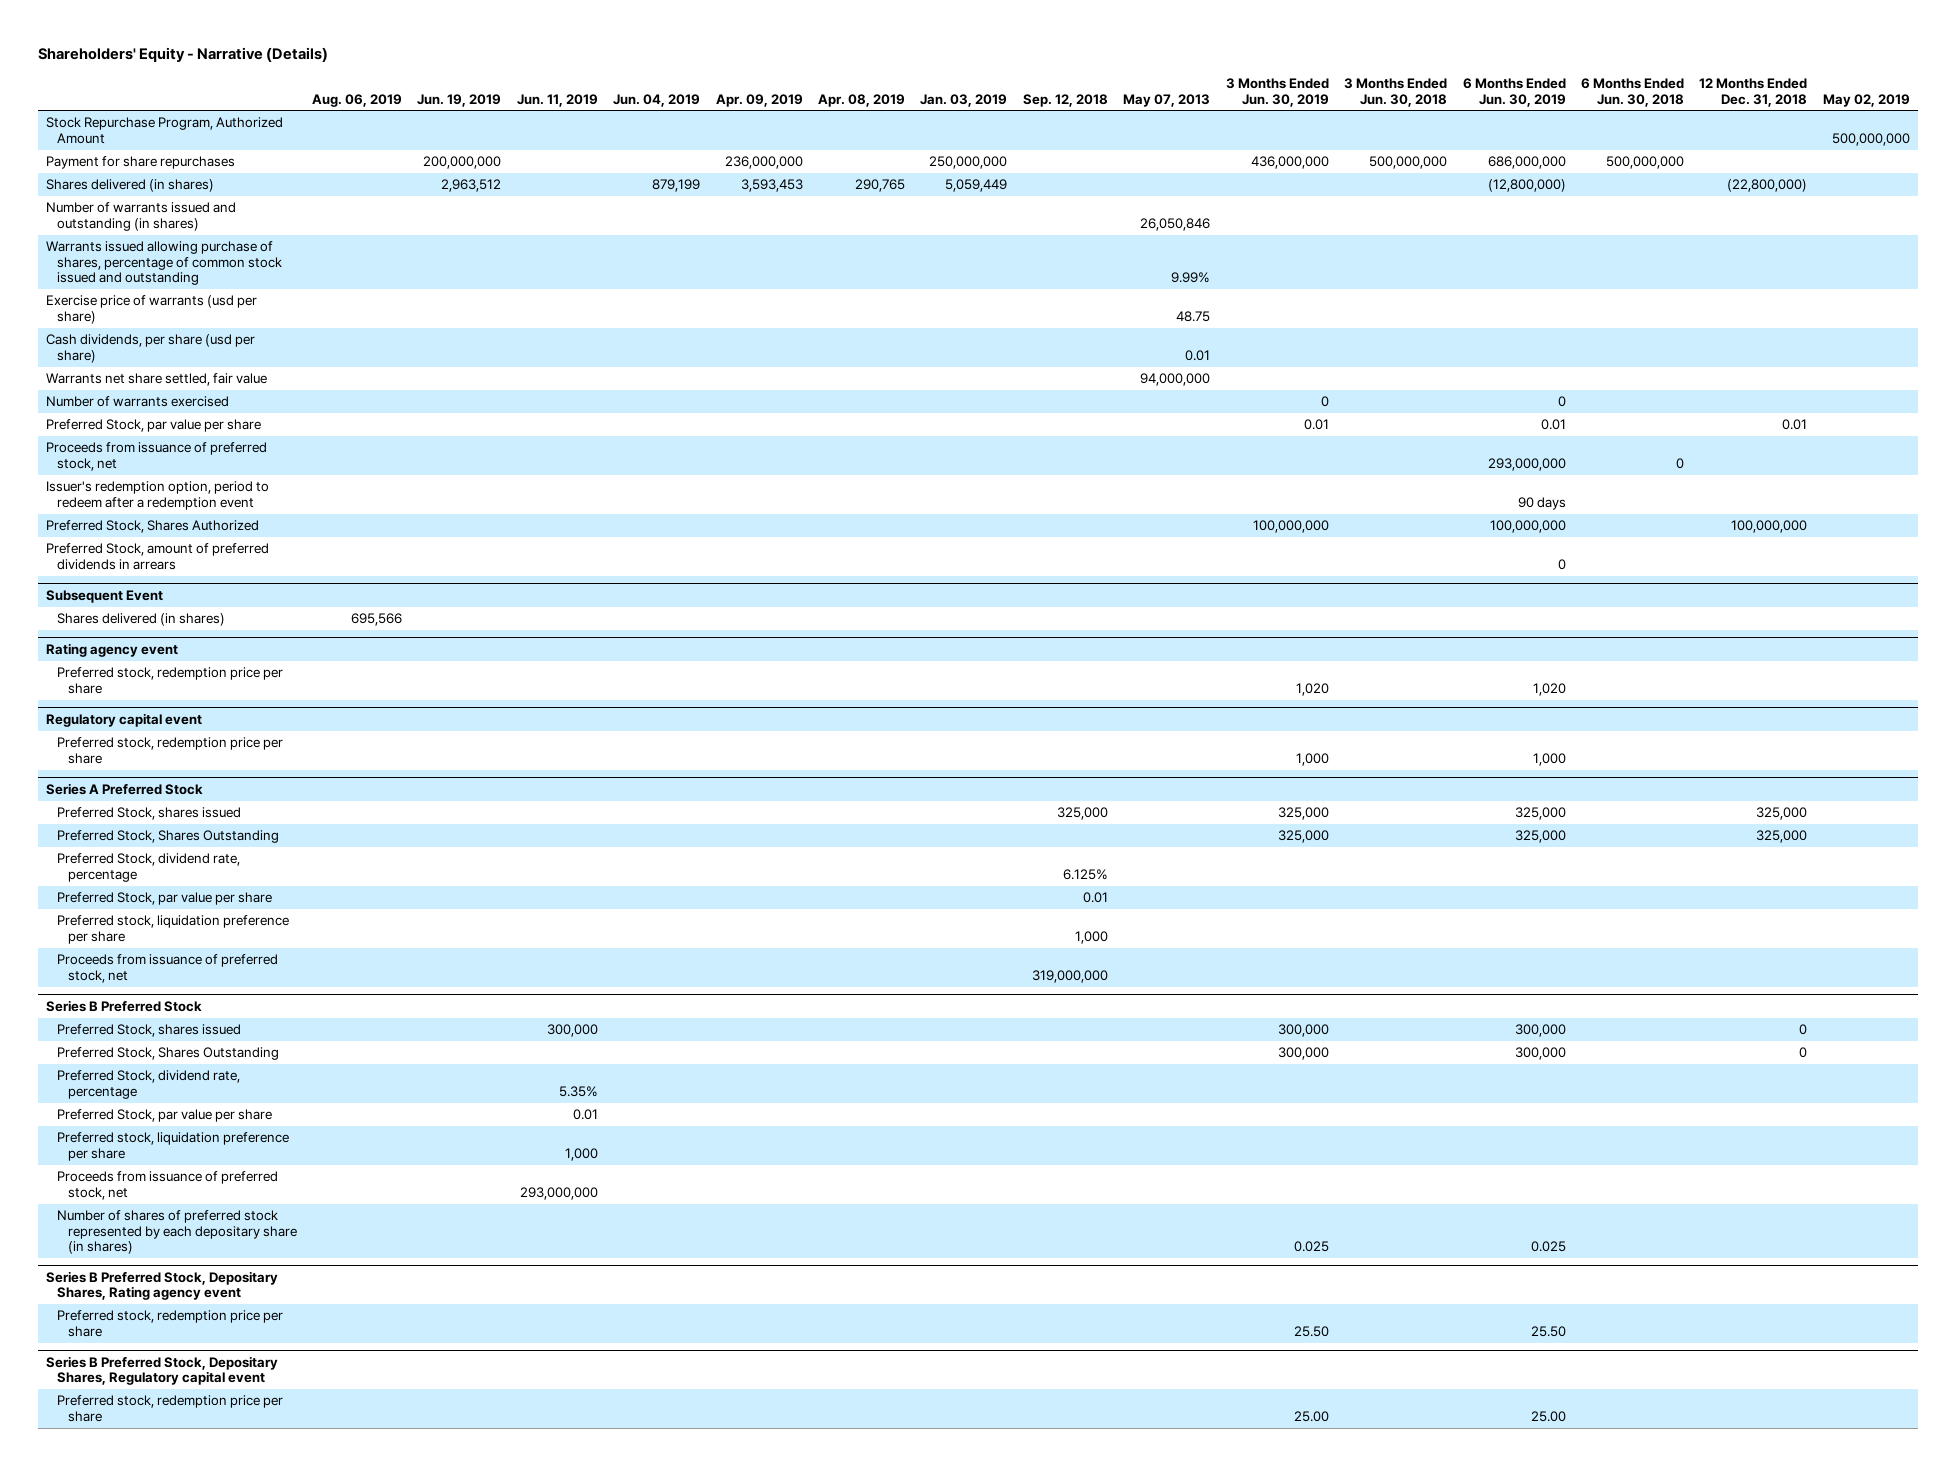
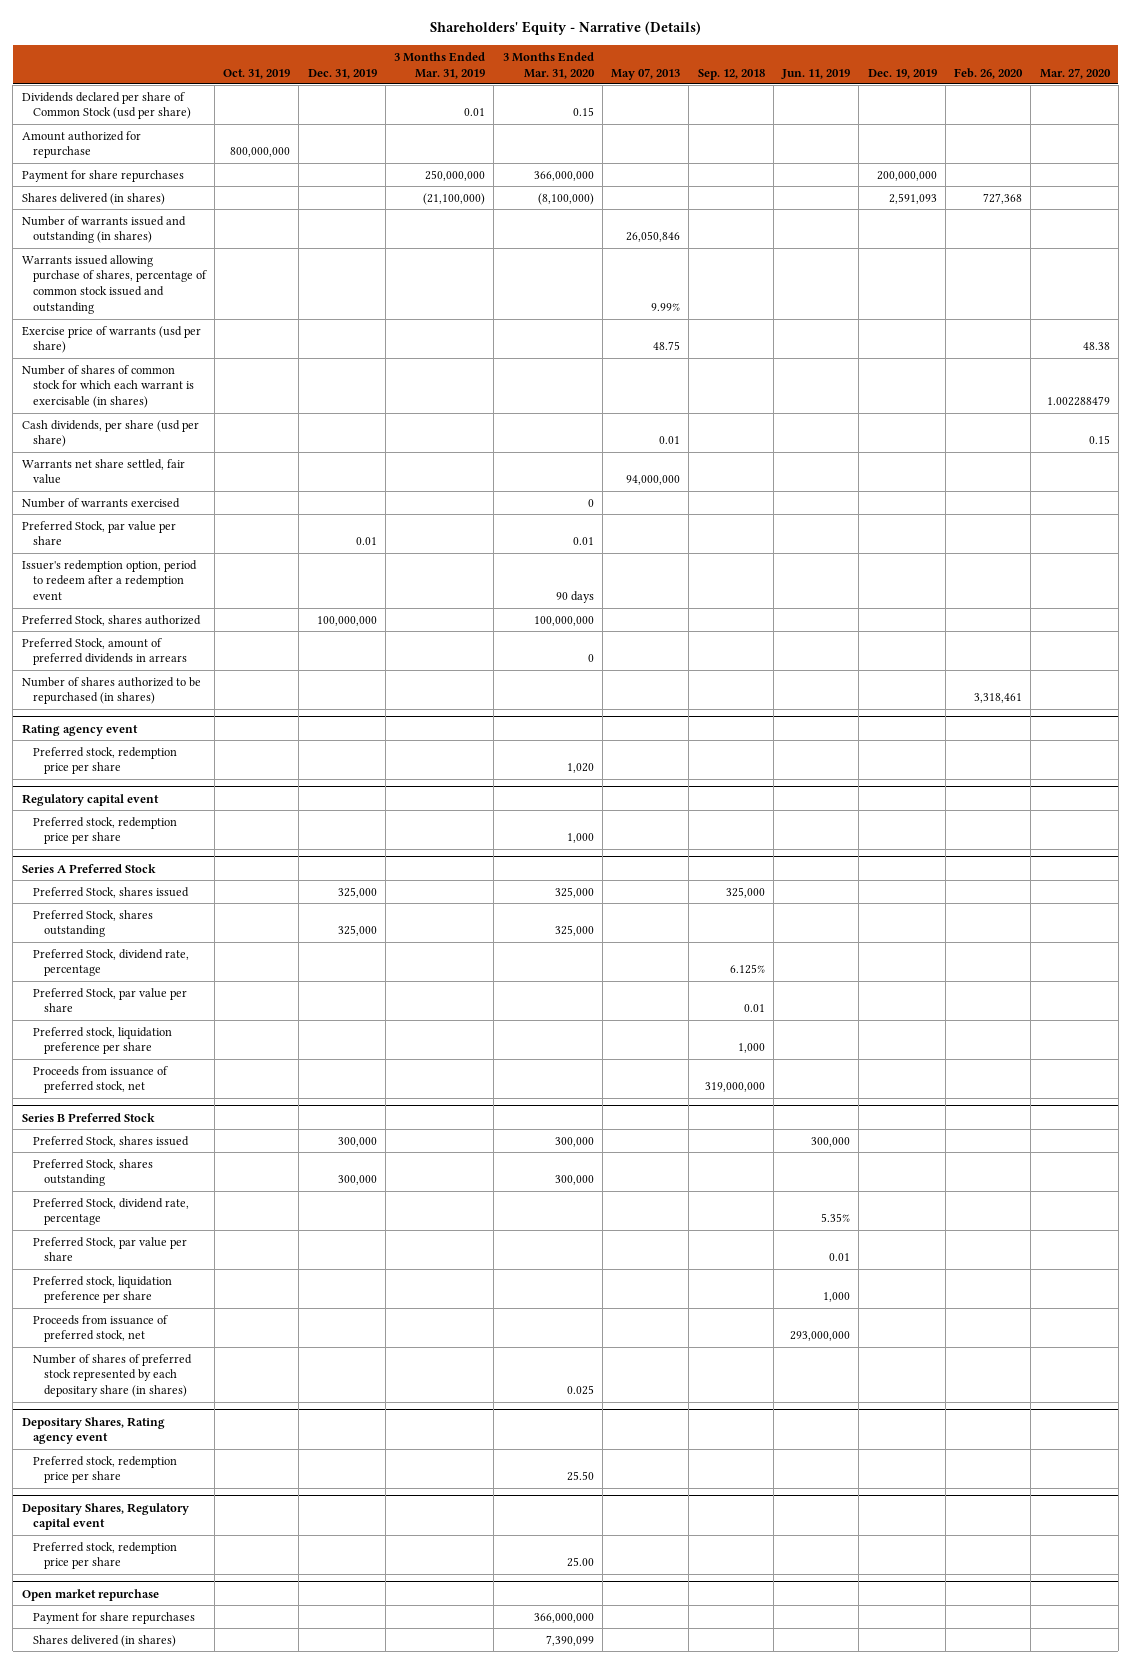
- | Aug. 06, 2019 | Jun. 19, 2019 | Jun. 11, 2019 | Jun. 04, 2019 | Apr. 09, 2019 | Apr. 08, 2019 | Jan. 03, 2019 | Sep. 12, 2018 | May 07, 2013 | 3 Months Ended Jun. 30, 2019 | 3 Months Ended Jun. 30, 2018 | 6 Months Ended Jun. 30, 2019 | 6 Months Ended Jun. 30, 2018 | 12 Months Ended Dec. 31, 2018 | May 02, 2019
+ | Oct. 31, 2019 | Dec. 31, 2019 | 3 Months Ended Mar. 31, 2019 | 3 Months Ended Mar. 31, 2020 | May 07, 2013 | Sep. 12, 2018 | Jun. 11, 2019 | Dec. 19, 2019 | Feb. 26, 2020 | Mar. 27, 2020
- Stock Repurchase Program, Authorized Amount | | | | | | | | | | | | | | | 500,000,000
+ Dividends declared per share of Common Stock (usd per share) | | | 0.01 | 0.15 | | | | | |
+ Amount authorized for repurchase | 800,000,000 | | | | | | | | |
+ Number of shares of common stock for which each warrant is exercisable (in shares) | | | | | | | | | | 1.002288479
- Proceeds from issuance of preferred stock, net | | | | | | | | | | | | 293,000,000 | 0 | |
- Preferred Stock, Shares Authorized | | | | | | | | | | 100,000,000 | | 100,000,000 | | 100,000,000 |
+ Preferred Stock, shares authorized | | 100,000,000 | | 100,000,000 | | | | | |
- Subsequent Event
- Shares delivered (in shares) | 695,566 | | | | | | | | | | | | | |
+ Number of shares authorized to be repurchased (in shares) | | | | | | | | | 3,318,461 |
@ Series A Preferred Stock
- Preferred Stock, Shares Outstanding | | | | | | | | | | 325,000 | | 325,000 | | 325,000 |
+ Preferred Stock, shares outstanding | | 325,000 | | 325,000 | | | | | |
@ Series B Preferred Stock
- Preferred Stock, Shares Outstanding | | | | | | | | | | 300,000 | | 300,000 | | 0 |
+ Preferred Stock, shares outstanding | | 300,000 | | 300,000 | | | | | |
- Series B Preferred Stock, Depositary Shares, Rating agency event
+ Depositary Shares, Rating agency event
- Series B Preferred Stock, Depositary Shares, Regulatory capital event
+ Depositary Shares, Regulatory capital event
+ Open market repurchase
+ Payment for share repurchases | | | | 366,000,000 | | | | | |
+ Shares delivered (in shares) | | | | 7,390,099 | | | | | |

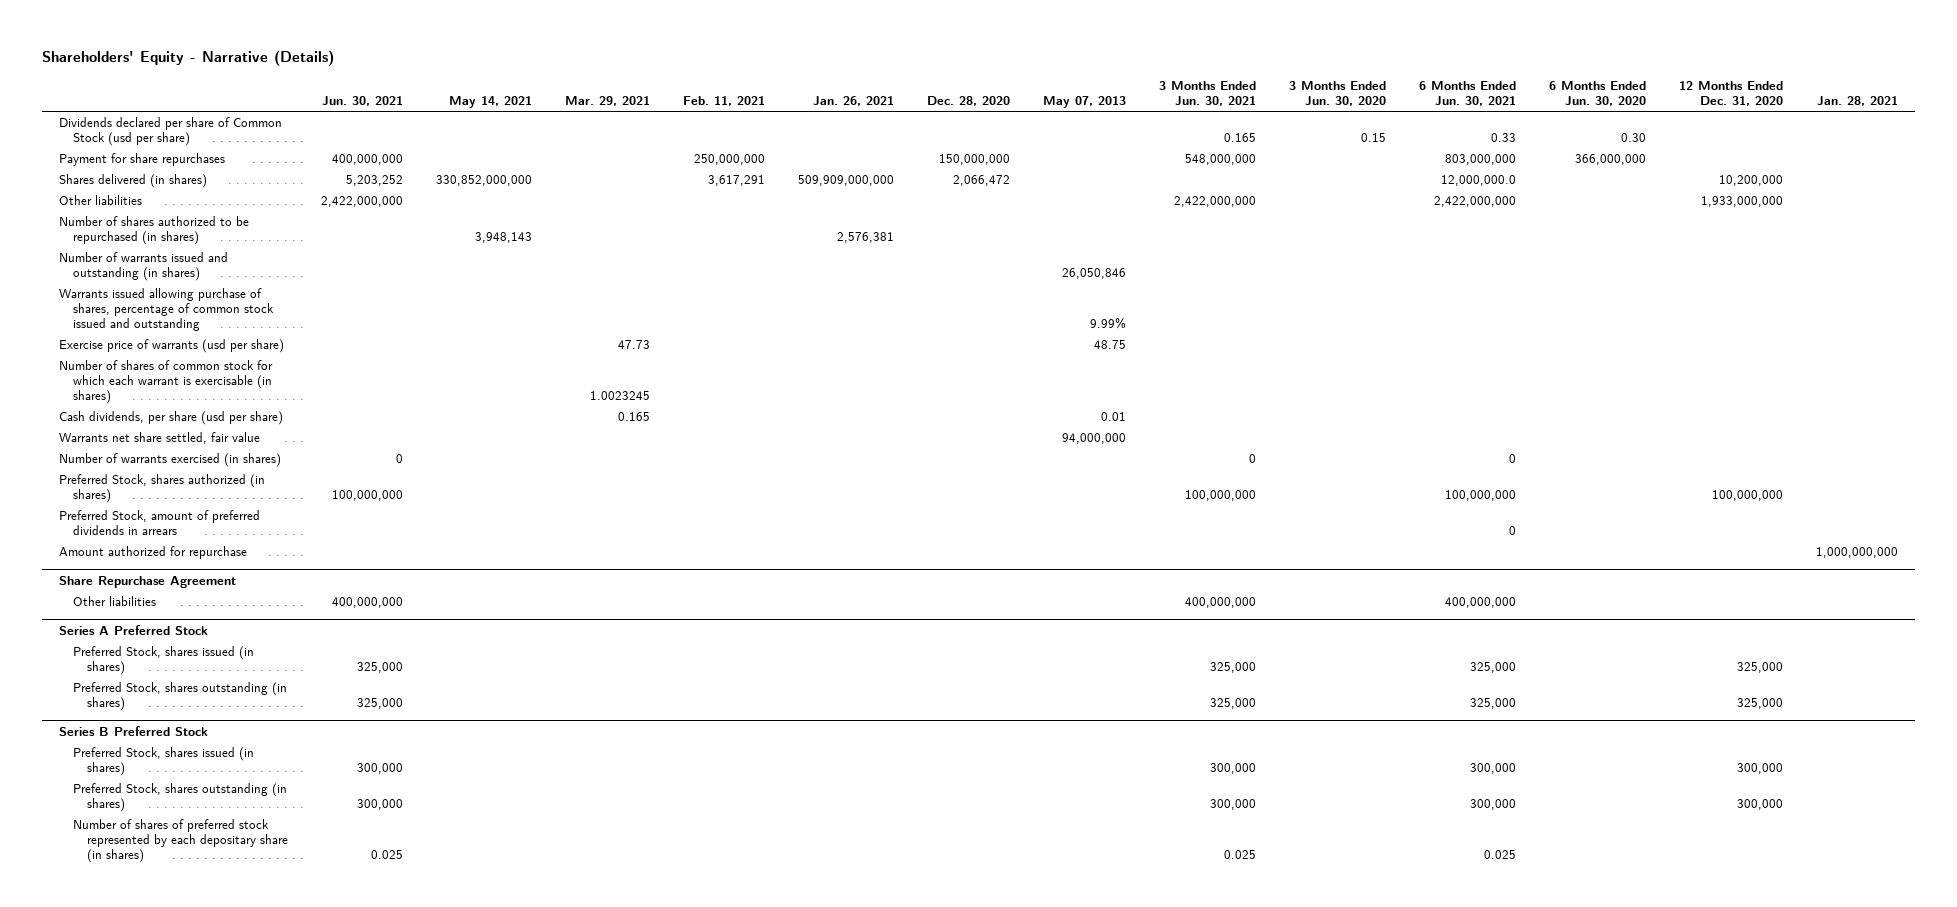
- | Oct. 31, 2019 | Dec. 31, 2019 | 3 Months Ended Mar. 31, 2019 | 3 Months Ended Mar. 31, 2020 | May 07, 2013 | Sep. 12, 2018 | Jun. 11, 2019 | Dec. 19, 2019 | Feb. 26, 2020 | Mar. 27, 2020
+ | Jun. 30, 2021 | May 14, 2021 | Mar. 29, 2021 | Feb. 11, 2021 | Jan. 26, 2021 | Dec. 28, 2020 | May 07, 2013 | 3 Months Ended Jun. 30, 2021 | 3 Months Ended Jun. 30, 2020 | 6 Months Ended Jun. 30, 2021 | 6 Months Ended Jun. 30, 2020 | 12 Months Ended Dec. 31, 2020 | Jan. 28, 2021
+ Other liabilities | 2,422,000,000 | | | | | | | 2,422,000,000 | | 2,422,000,000 | | 1,933,000,000 |
moved up: Number of shares authorized to be repurchased (in shares) | | 3,948,143 | | | 2,576,381 | | | | | | | |
- Number of warrants exercised | | | | 0 | | | | | |
- Preferred Stock, par value per share | | 0.01 | | 0.01 | | | | | |
- Issuer's redemption option, period to redeem after a redemption event | | | | 90 days | | | | | |
- Preferred Stock, shares authorized | | 100,000,000 | | 100,000,000 | | | | | |
+ Number of warrants exercised (in shares) | 0 | | | | | | | 0 | | 0 | | |
+ Preferred Stock, shares authorized (in shares) | 100,000,000 | | | | | | | 100,000,000 | | 100,000,000 | | 100,000,000 |
- Rating agency event
- Preferred stock, redemption price per share | | | | 1,020 | | | | | |
- Regulatory capital event
- Preferred stock, redemption price per share | | | | 1,000 | | | | | |
moved down: Amount authorized for repurchase | | | | | | | | | | | | | 1,000,000,000
+ Share Repurchase Agreement
+ Other liabilities | 400,000,000 | | | | | | | 400,000,000 | | 400,000,000 | | |
@ Series A Preferred Stock
- Preferred Stock, shares issued | | 325,000 | | 325,000 | | 325,000 | | | |
- Preferred Stock, shares outstanding | | 325,000 | | 325,000 | | | | | |
- Preferred Stock, dividend rate, percentage | | | | | | 6.125% | | | |
- Preferred Stock, par value per share | | | | | | 0.01 | | | |
- Preferred stock, liquidation preference per share | | | | | | 1,000 | | | |
- Proceeds from issuance of preferred stock, net | | | | | | 319,000,000 | | | |
+ Preferred Stock, shares issued (in shares) | 325,000 | | | | | | | 325,000 | | 325,000 | | 325,000 |
+ Preferred Stock, shares outstanding (in shares) | 325,000 | | | | | | | 325,000 | | 325,000 | | 325,000 |
@ Series B Preferred Stock
- Preferred Stock, shares issued | | 300,000 | | 300,000 | | | 300,000 | | |
- Preferred Stock, shares outstanding | | 300,000 | | 300,000 | | | | | |
- Preferred Stock, dividend rate, percentage | | | | | | | 5.35% | | |
- Preferred Stock, par value per share | | | | | | | 0.01 | | |
- Preferred stock, liquidation preference per share | | | | | | | 1,000 | | |
- Proceeds from issuance of preferred stock, net | | | | | | | 293,000,000 | | |
+ Preferred Stock, shares issued (in shares) | 300,000 | | | | | | | 300,000 | | 300,000 | | 300,000 |
+ Preferred Stock, shares outstanding (in shares) | 300,000 | | | | | | | 300,000 | | 300,000 | | 300,000 |
- Depositary Shares, Rating agency event
- Preferred stock, redemption price per share | | | | 25.50 | | | | | |
- Depositary Shares, Regulatory capital event
- Preferred stock, redemption price per share | | | | 25.00 | | | | | |
- Open market repurchase
- Payment for share repurchases | | | | 366,000,000 | | | | | |
- Shares delivered (in shares) | | | | 7,390,099 | | | | | |

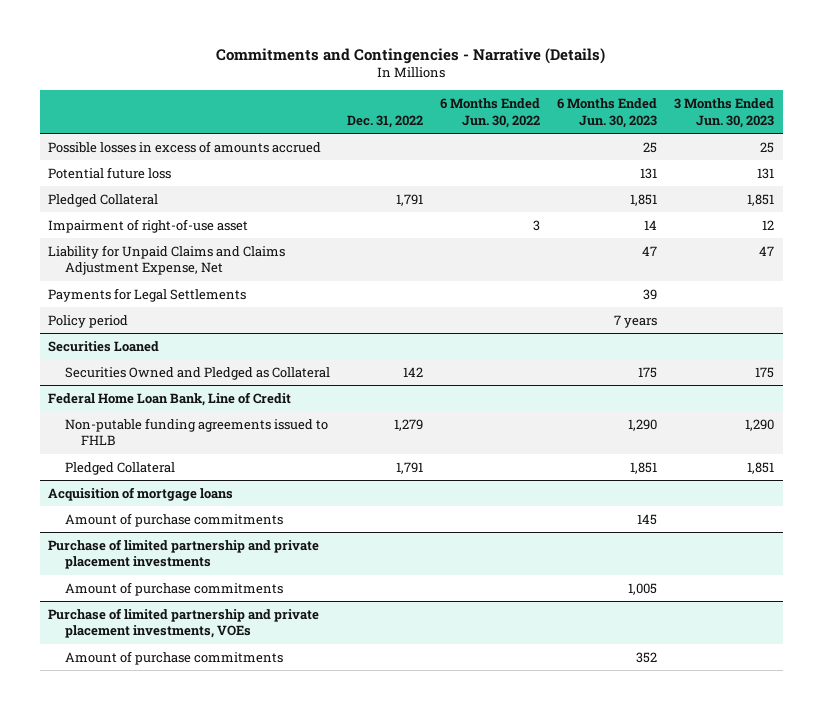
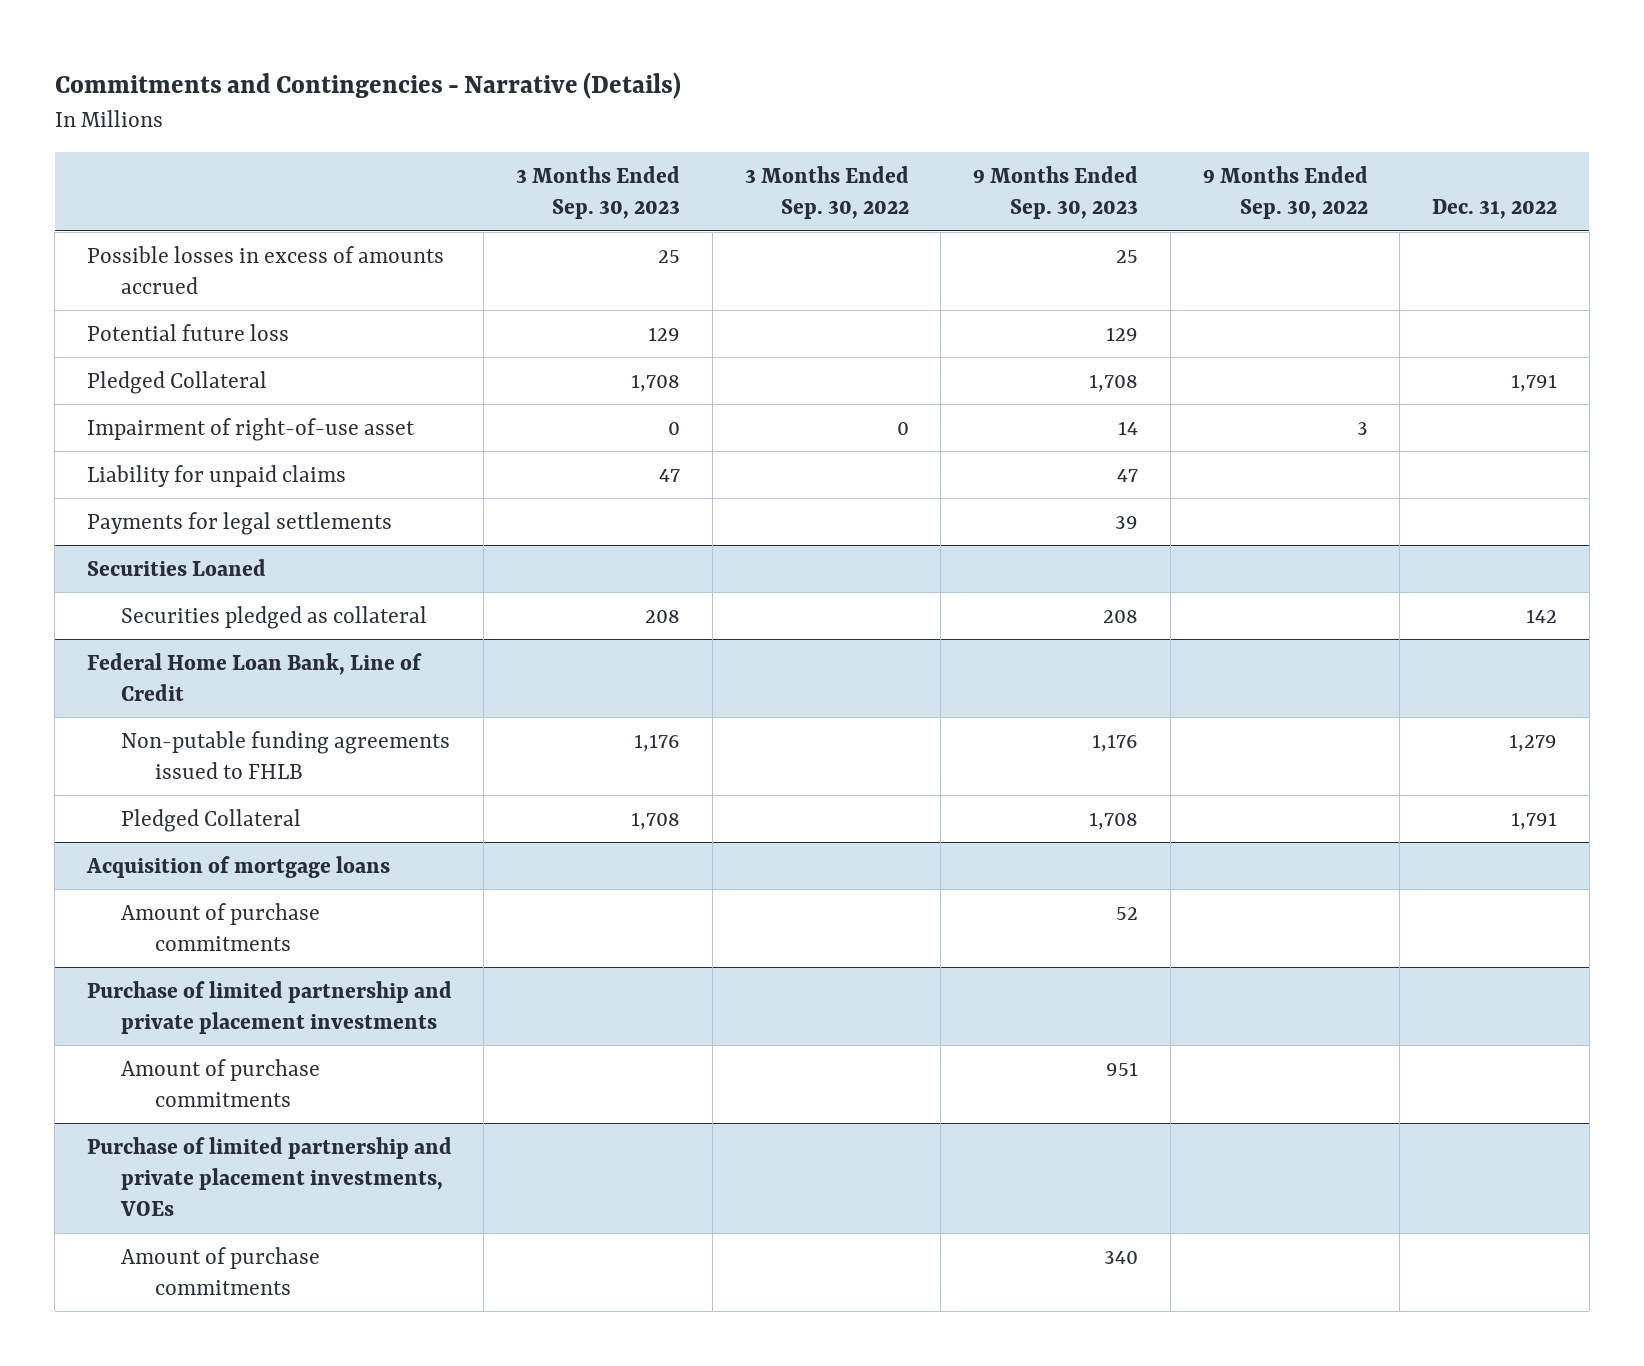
- | Dec. 31, 2022 | 6 Months Ended Jun. 30, 2022 | 6 Months Ended Jun. 30, 2023 | 3 Months Ended Jun. 30, 2023
+ | 3 Months Ended Sep. 30, 2023 | 3 Months Ended Sep. 30, 2022 | 9 Months Ended Sep. 30, 2023 | 9 Months Ended Sep. 30, 2022 | Dec. 31, 2022
- Liability for Unpaid Claims and Claims Adjustment Expense, Net | | | 47 | 47
- Payments for Legal Settlements | | | 39 |
- Policy period | | | 7 years |
+ Liability for unpaid claims | 47 | | 47 | |
+ Payments for legal settlements | | | 39 | |
@ Securities Loaned
- Securities Owned and Pledged as Collateral | 142 | | 175 | 175
+ Securities pledged as collateral | 208 | | 208 | | 142

